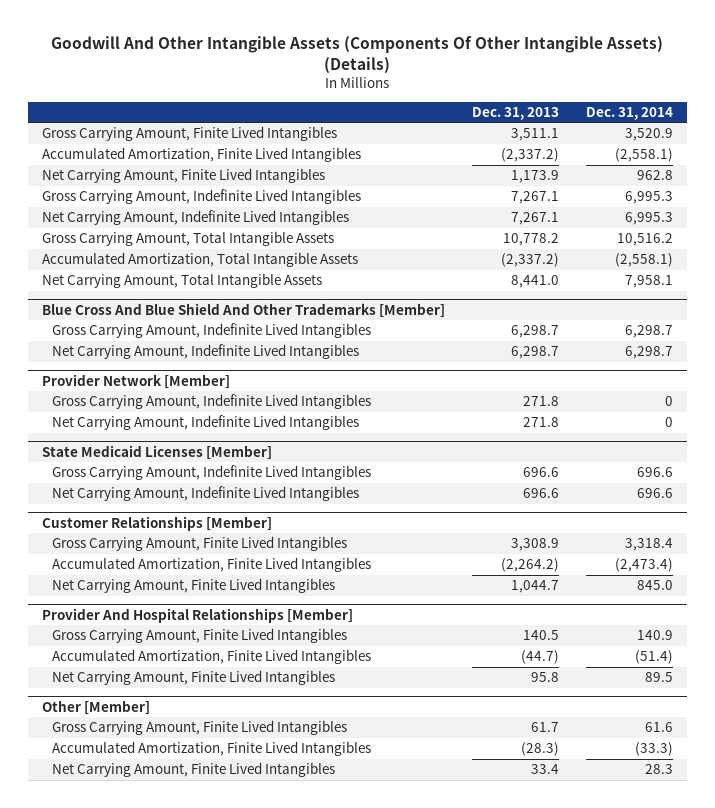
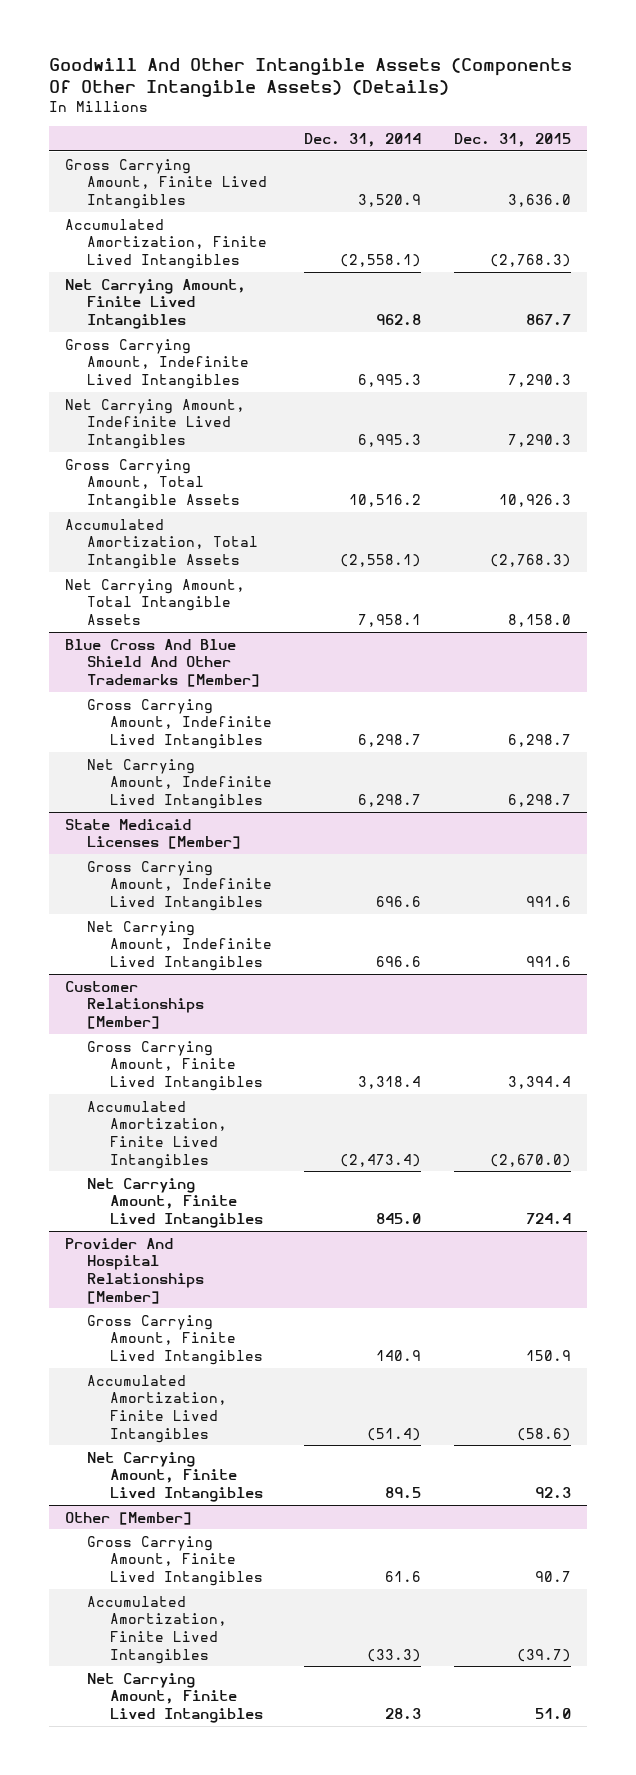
- | Dec. 31, 2013 | Dec. 31, 2014
+ | Dec. 31, 2014 | Dec. 31, 2015
- Provider Network [Member]
- Gross Carrying Amount, Indefinite Lived Intangibles | 271.8 | 0
- Net Carrying Amount, Indefinite Lived Intangibles | 271.8 | 0

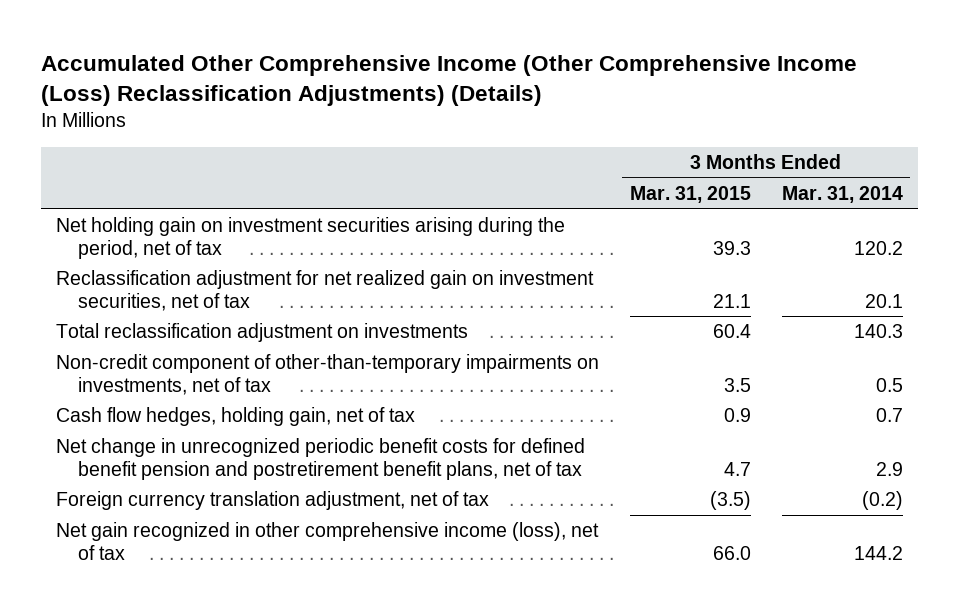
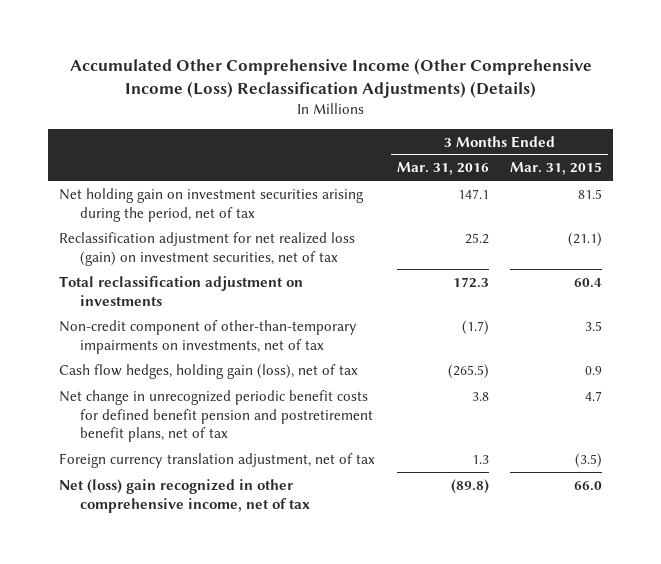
- | 3 Months Ended Mar. 31, 2015 | 3 Months Ended Mar. 31, 2014
+ | 3 Months Ended Mar. 31, 2016 | 3 Months Ended Mar. 31, 2015
- Net holding gain on investment securities arising during the period, net of tax | 39.3 | 120.2
- Reclassification adjustment for net realized gain on investment securities, net of tax | 21.1 | 20.1
+ Net holding gain on investment securities arising during the period, net of tax | 147.1 | 81.5
+ Reclassification adjustment for net realized loss (gain) on investment securities, net of tax | 25.2 | (21.1)
- Cash flow hedges, holding gain, net of tax | 0.9 | 0.7
+ Cash flow hedges, holding gain (loss), net of tax | (265.5) | 0.9
- Net gain recognized in other comprehensive income (loss), net of tax | 66.0 | 144.2
+ Net (loss) gain recognized in other comprehensive income, net of tax | (89.8) | 66.0

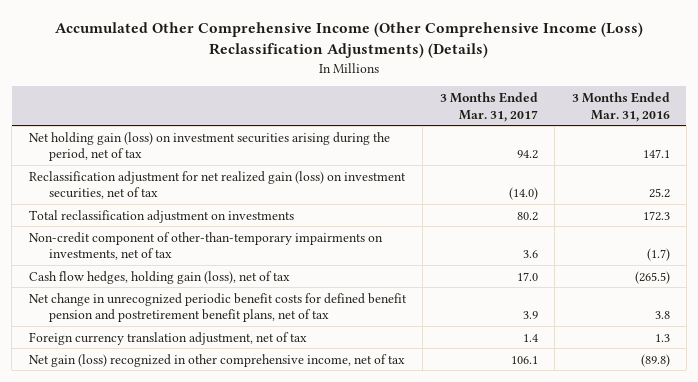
- | 3 Months Ended Mar. 31, 2016 | 3 Months Ended Mar. 31, 2015
+ | 3 Months Ended Mar. 31, 2017 | 3 Months Ended Mar. 31, 2016
- Net holding gain on investment securities arising during the period, net of tax | 147.1 | 81.5
- Reclassification adjustment for net realized loss (gain) on investment securities, net of tax | 25.2 | (21.1)
+ Net holding gain (loss) on investment securities arising during the period, net of tax | 94.2 | 147.1
+ Reclassification adjustment for net realized gain (loss) on investment securities, net of tax | (14.0) | 25.2
- Net (loss) gain recognized in other comprehensive income, net of tax | (89.8) | 66.0
+ Net gain (loss) recognized in other comprehensive income, net of tax | 106.1 | (89.8)

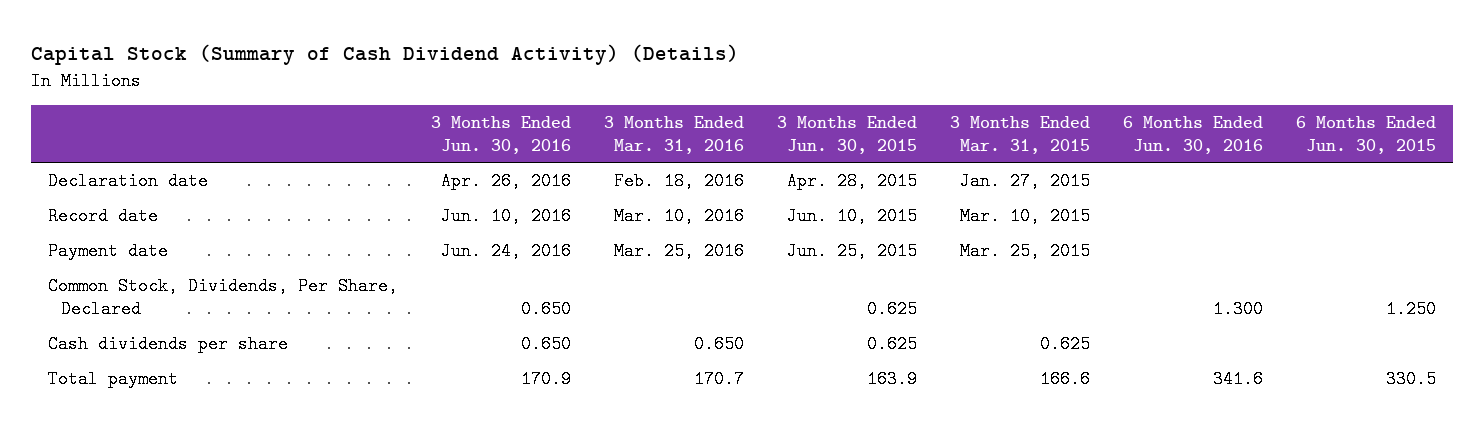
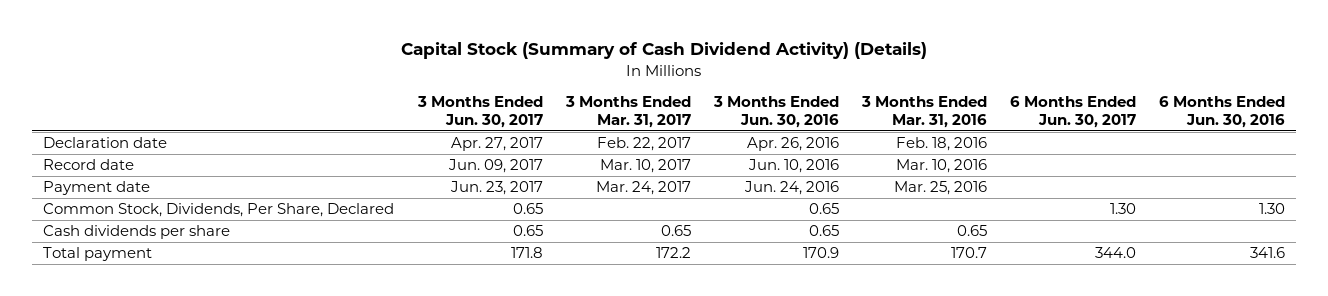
- | 3 Months Ended Jun. 30, 2016 | 3 Months Ended Mar. 31, 2016 | 3 Months Ended Jun. 30, 2015 | 3 Months Ended Mar. 31, 2015 | 6 Months Ended Jun. 30, 2016 | 6 Months Ended Jun. 30, 2015
+ | 3 Months Ended Jun. 30, 2017 | 3 Months Ended Mar. 31, 2017 | 3 Months Ended Jun. 30, 2016 | 3 Months Ended Mar. 31, 2016 | 6 Months Ended Jun. 30, 2017 | 6 Months Ended Jun. 30, 2016
- Common Stock, Dividends, Per Share, Declared | 0.650 | | 0.625 | | 1.300 | 1.250
- Cash dividends per share | 0.650 | 0.650 | 0.625 | 0.625 | |
+ Common Stock, Dividends, Per Share, Declared | 0.65 | | 0.65 | | 1.30 | 1.30
+ Cash dividends per share | 0.65 | 0.65 | 0.65 | 0.65 | |

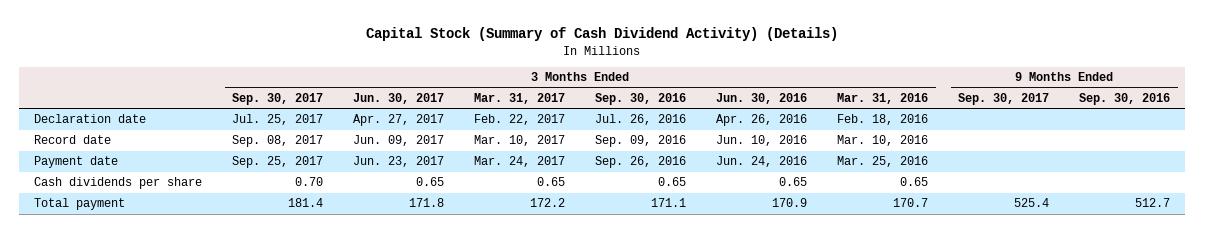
- | 3 Months Ended Jun. 30, 2017 | 3 Months Ended Mar. 31, 2017 | 3 Months Ended Jun. 30, 2016 | 3 Months Ended Mar. 31, 2016 | 6 Months Ended Jun. 30, 2017 | 6 Months Ended Jun. 30, 2016
+ | 3 Months Ended Sep. 30, 2017 | 3 Months Ended Jun. 30, 2017 | 3 Months Ended Mar. 31, 2017 | 3 Months Ended Sep. 30, 2016 | 3 Months Ended Jun. 30, 2016 | 3 Months Ended Mar. 31, 2016 | 9 Months Ended Sep. 30, 2017 | 9 Months Ended Sep. 30, 2016
- Common Stock, Dividends, Per Share, Declared | 0.65 | | 0.65 | | 1.30 | 1.30

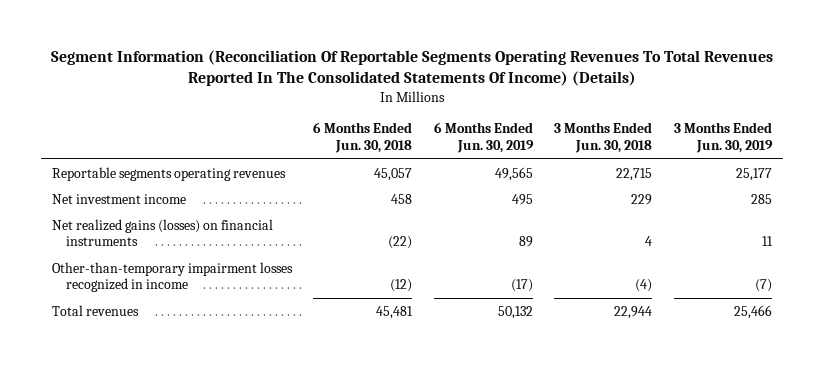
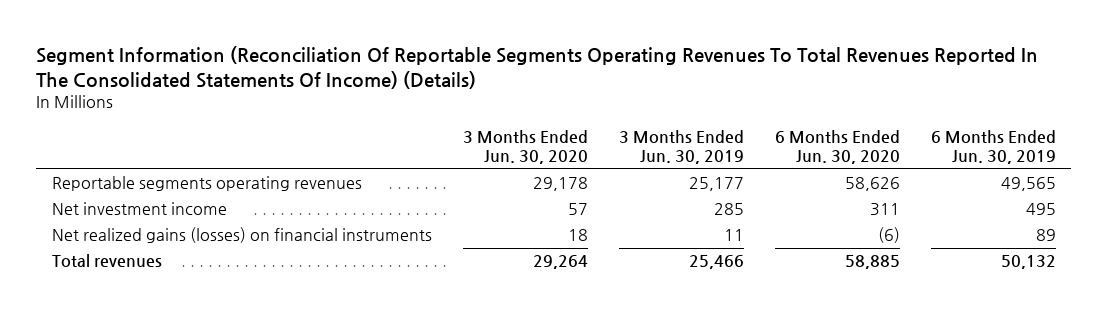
- | 6 Months Ended Jun. 30, 2018 | 6 Months Ended Jun. 30, 2019 | 3 Months Ended Jun. 30, 2018 | 3 Months Ended Jun. 30, 2019
+ | 3 Months Ended Jun. 30, 2020 | 3 Months Ended Jun. 30, 2019 | 6 Months Ended Jun. 30, 2020 | 6 Months Ended Jun. 30, 2019
- Other-than-temporary impairment losses recognized in income | (12) | (17) | (4) | (7)

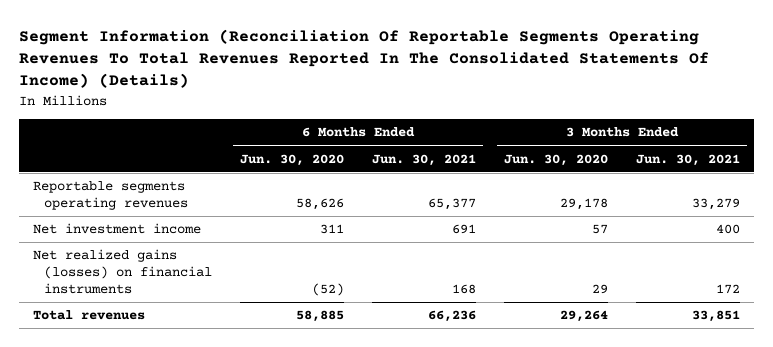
- | 3 Months Ended Jun. 30, 2020 | 3 Months Ended Jun. 30, 2019 | 6 Months Ended Jun. 30, 2020 | 6 Months Ended Jun. 30, 2019
+ | 6 Months Ended Jun. 30, 2020 | 6 Months Ended Jun. 30, 2021 | 3 Months Ended Jun. 30, 2020 | 3 Months Ended Jun. 30, 2021
- Net realized gains (losses) on financial instruments | 18 | 11 | (6) | 89
+ Net realized gains (losses) on financial instruments | (52) | 168 | 29 | 172

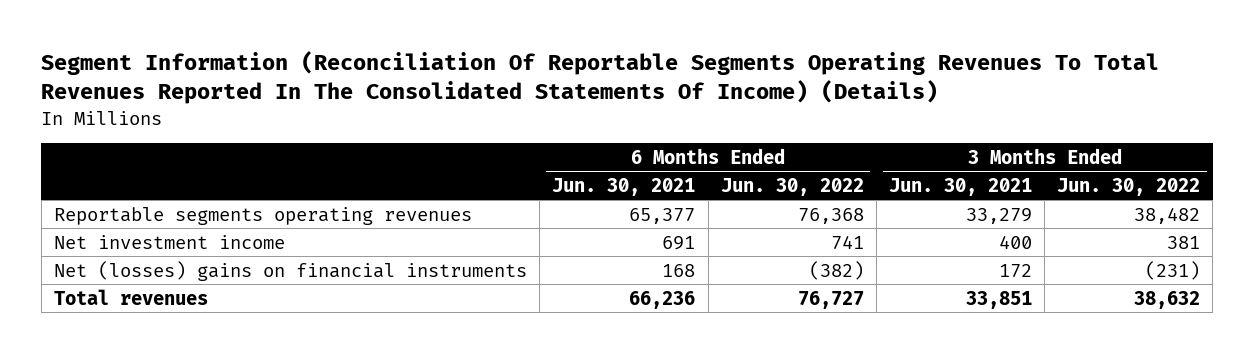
- | 6 Months Ended Jun. 30, 2020 | 6 Months Ended Jun. 30, 2021 | 3 Months Ended Jun. 30, 2020 | 3 Months Ended Jun. 30, 2021
+ | 6 Months Ended Jun. 30, 2021 | 6 Months Ended Jun. 30, 2022 | 3 Months Ended Jun. 30, 2021 | 3 Months Ended Jun. 30, 2022
- Net realized gains (losses) on financial instruments | (52) | 168 | 29 | 172
+ Net (losses) gains on financial instruments | 168 | (382) | 172 | (231)

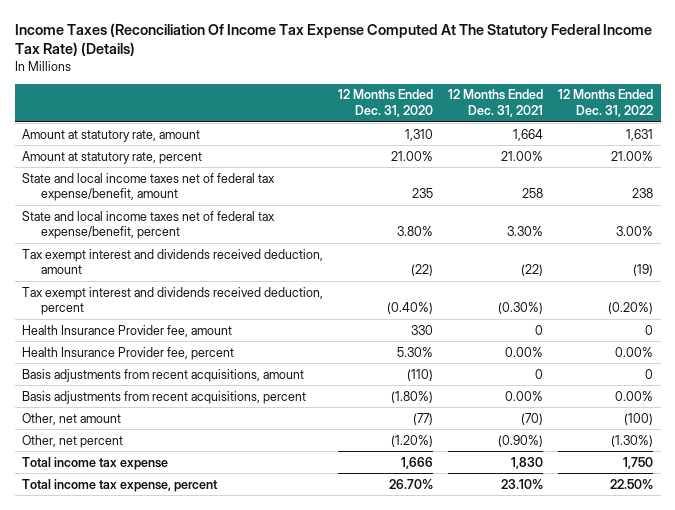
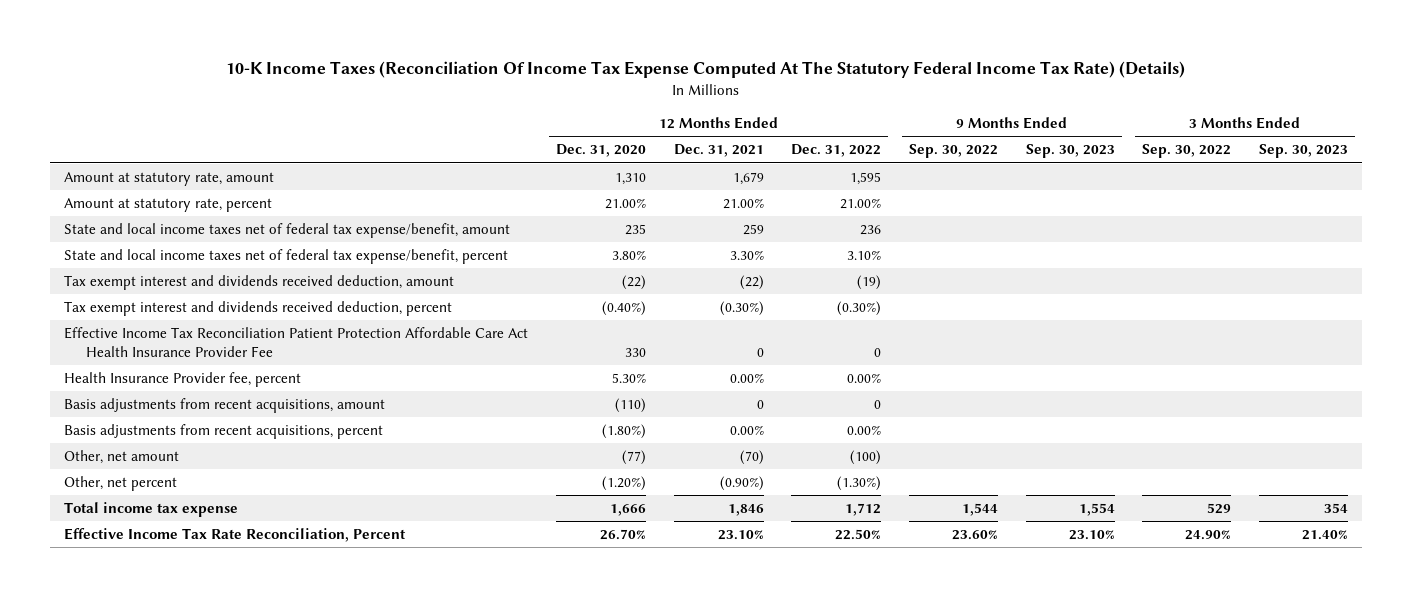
- Income Taxes (Reconciliation Of Income Tax Expense Computed At The Statutory Federal Income Tax Rate) (Details)
+ 10-K Income Taxes (Reconciliation Of Income Tax Expense Computed At The Statutory Federal Income Tax Rate) (Details)
- | 12 Months Ended Dec. 31, 2020 | 12 Months Ended Dec. 31, 2021 | 12 Months Ended Dec. 31, 2022
+ | 12 Months Ended Dec. 31, 2020 | 12 Months Ended Dec. 31, 2021 | 12 Months Ended Dec. 31, 2022 | 9 Months Ended Sep. 30, 2022 | 9 Months Ended Sep. 30, 2023 | 3 Months Ended Sep. 30, 2022 | 3 Months Ended Sep. 30, 2023
- Amount at statutory rate, amount | 1,310 | 1,664 | 1,631
+ Amount at statutory rate, amount | 1,310 | 1,679 | 1,595 | | | |
- State and local income taxes net of federal tax expense/benefit, amount | 235 | 258 | 238
- State and local income taxes net of federal tax expense/benefit, percent | 3.80% | 3.30% | 3.00%
+ State and local income taxes net of federal tax expense/benefit, amount | 235 | 259 | 236 | | | |
+ State and local income taxes net of federal tax expense/benefit, percent | 3.80% | 3.30% | 3.10% | | | |
- Tax exempt interest and dividends received deduction, percent | (0.40%) | (0.30%) | (0.20%)
- Health Insurance Provider fee, amount | 330 | 0 | 0
+ Tax exempt interest and dividends received deduction, percent | (0.40%) | (0.30%) | (0.30%) | | | |
+ Effective Income Tax Reconciliation Patient Protection Affordable Care Act Health Insurance Provider Fee | 330 | 0 | 0 | | | |
- Total income tax expense | 1,666 | 1,830 | 1,750
- Total income tax expense, percent | 26.70% | 23.10% | 22.50%
+ Total income tax expense | 1,666 | 1,846 | 1,712 | 1,544 | 1,554 | 529 | 354
+ Effective Income Tax Rate Reconciliation, Percent | 26.70% | 23.10% | 22.50% | 23.60% | 23.10% | 24.90% | 21.40%

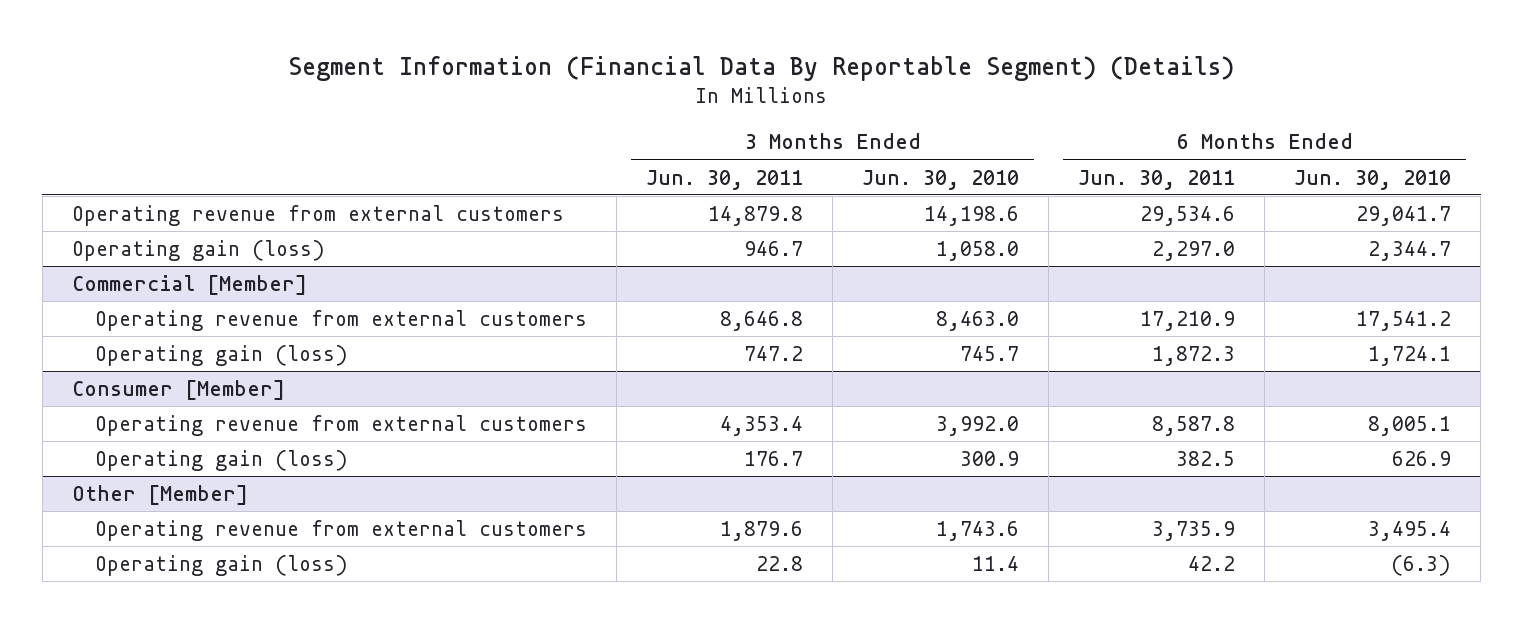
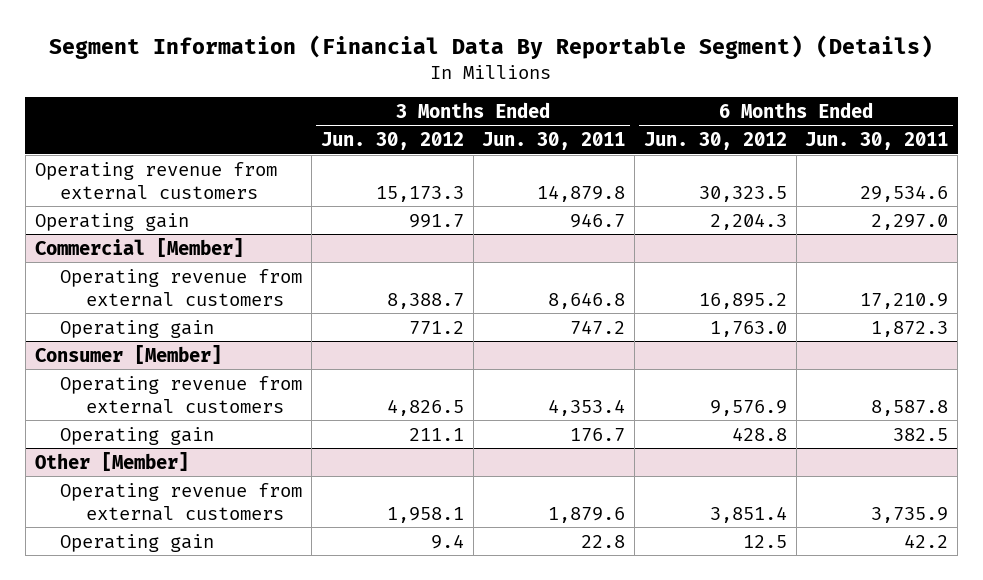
- | 3 Months Ended Jun. 30, 2011 | 3 Months Ended Jun. 30, 2010 | 6 Months Ended Jun. 30, 2011 | 6 Months Ended Jun. 30, 2010
+ | 3 Months Ended Jun. 30, 2012 | 3 Months Ended Jun. 30, 2011 | 6 Months Ended Jun. 30, 2012 | 6 Months Ended Jun. 30, 2011
- Operating gain (loss) | 946.7 | 1,058.0 | 2,297.0 | 2,344.7
+ Operating gain | 991.7 | 946.7 | 2,204.3 | 2,297.0
@ Commercial [Member]
- Operating gain (loss) | 747.2 | 745.7 | 1,872.3 | 1,724.1
+ Operating gain | 771.2 | 747.2 | 1,763.0 | 1,872.3
@ Consumer [Member]
- Operating gain (loss) | 176.7 | 300.9 | 382.5 | 626.9
+ Operating gain | 211.1 | 176.7 | 428.8 | 382.5
@ Other [Member]
- Operating gain (loss) | 22.8 | 11.4 | 42.2 | (6.3)
+ Operating gain | 9.4 | 22.8 | 12.5 | 42.2

